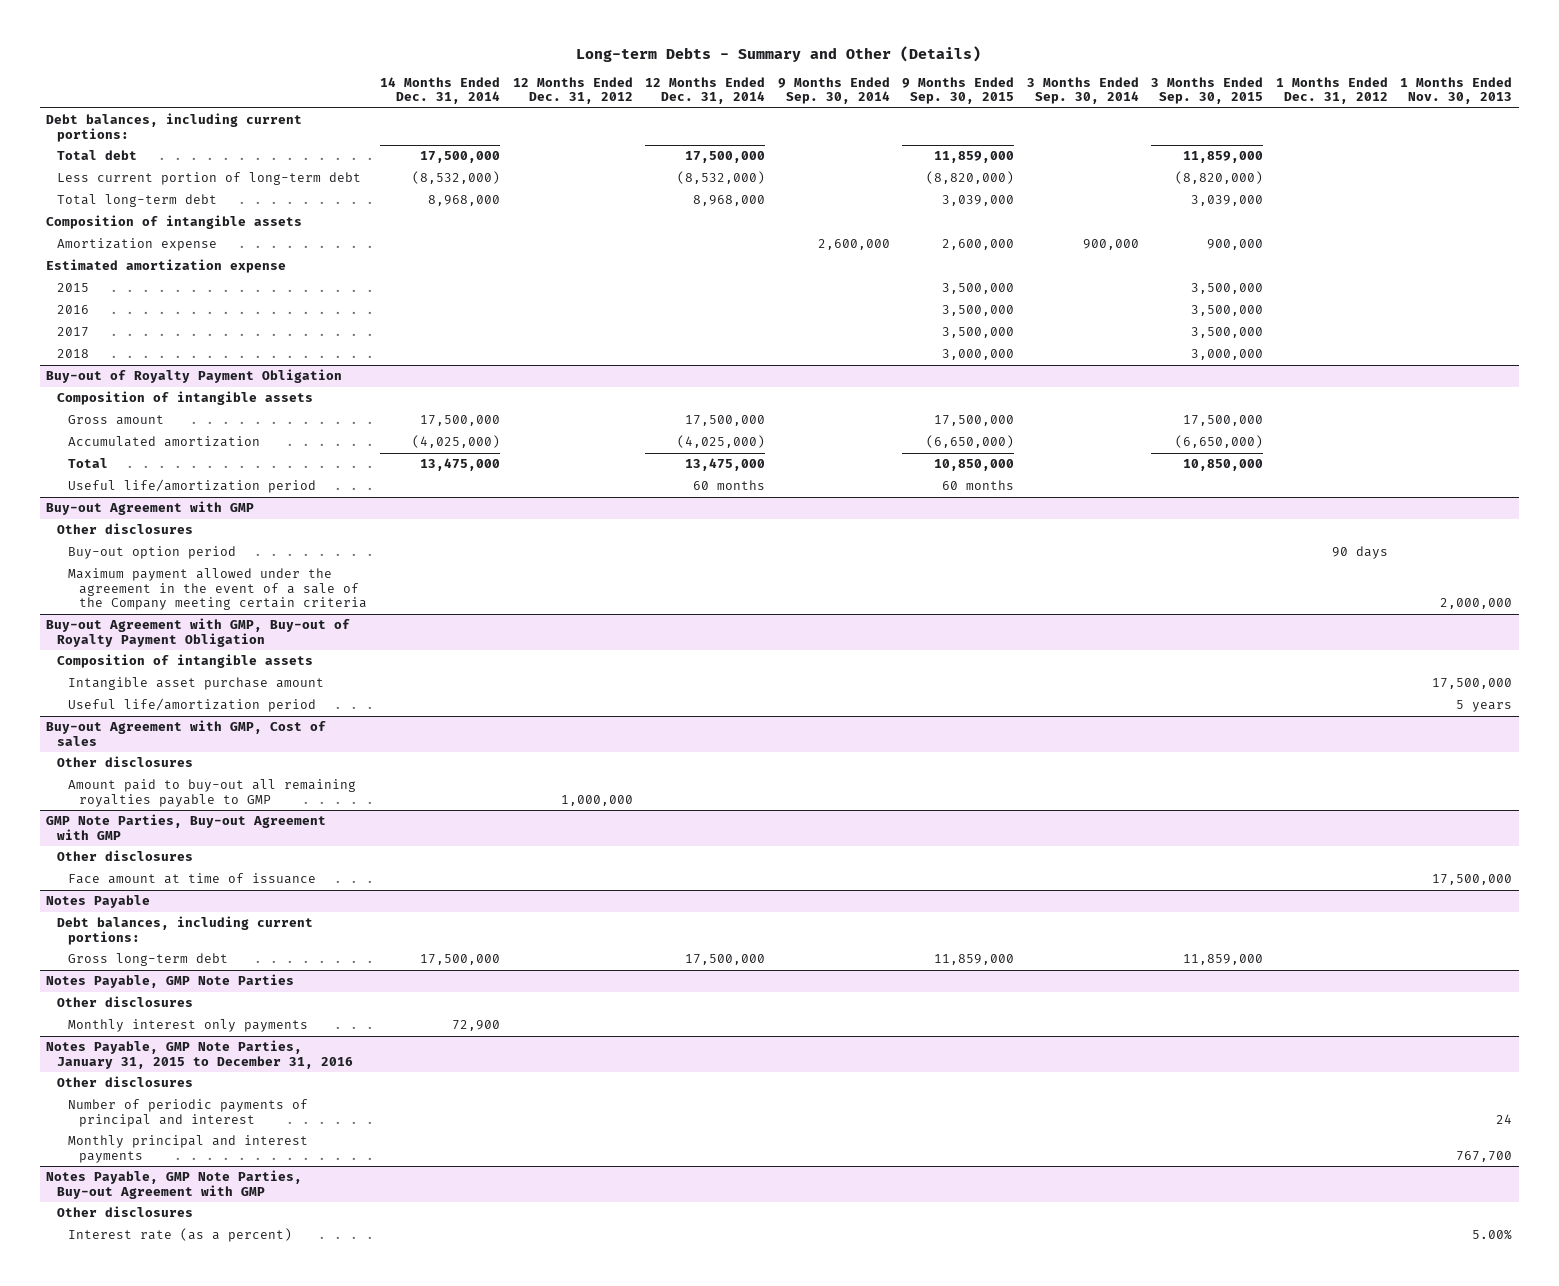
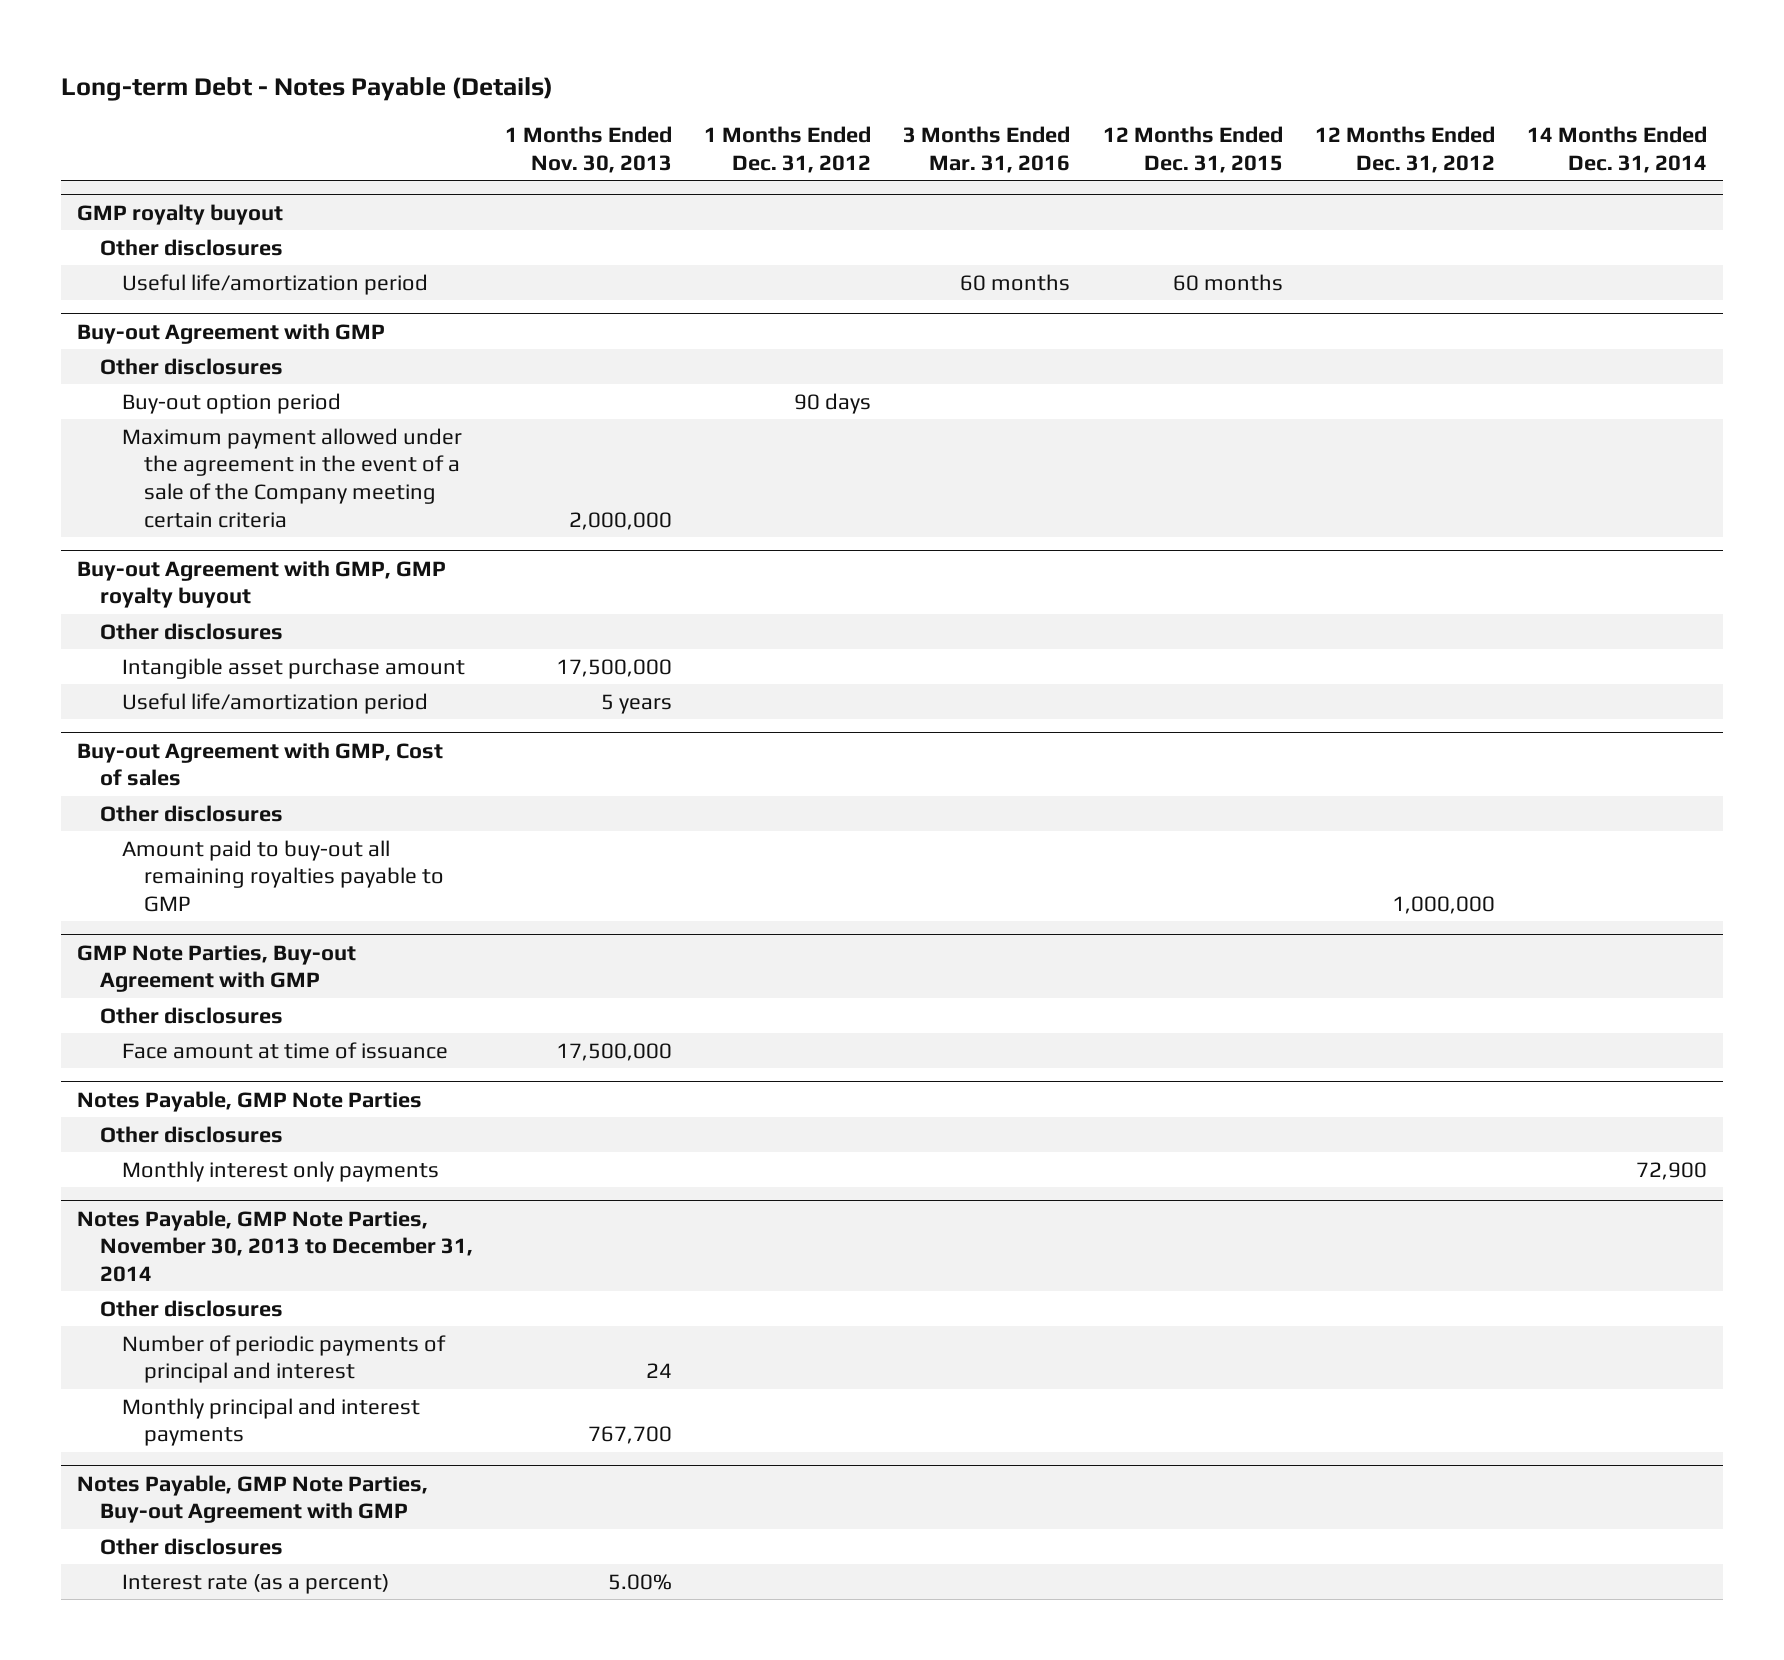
- Long-term Debts - Summary and Other (Details)
+ Long-term Debt - Notes Payable (Details)
- | 14 Months Ended Dec. 31, 2014 | 12 Months Ended Dec. 31, 2012 | 12 Months Ended Dec. 31, 2014 | 9 Months Ended Sep. 30, 2014 | 9 Months Ended Sep. 30, 2015 | 3 Months Ended Sep. 30, 2014 | 3 Months Ended Sep. 30, 2015 | 1 Months Ended Dec. 31, 2012 | 1 Months Ended Nov. 30, 2013
+ | 1 Months Ended Nov. 30, 2013 | 1 Months Ended Dec. 31, 2012 | 3 Months Ended Mar. 31, 2016 | 12 Months Ended Dec. 31, 2015 | 12 Months Ended Dec. 31, 2012 | 14 Months Ended Dec. 31, 2014
- Debt balances, including current portions:
- Total debt | 17,500,000 | | 17,500,000 | | 11,859,000 | | 11,859,000 | |
- Less current portion of long-term debt | (8,532,000) | | (8,532,000) | | (8,820,000) | | (8,820,000) | |
- Total long-term debt | 8,968,000 | | 8,968,000 | | 3,039,000 | | 3,039,000 | |
- Composition of intangible assets
- Amortization expense | | | | 2,600,000 | 2,600,000 | 900,000 | 900,000 | |
- Estimated amortization expense
- 2015 | | | | | 3,500,000 | | 3,500,000 | |
- 2016 | | | | | 3,500,000 | | 3,500,000 | |
- 2017 | | | | | 3,500,000 | | 3,500,000 | |
- 2018 | | | | | 3,000,000 | | 3,000,000 | |
- Buy-out of Royalty Payment Obligation
- Composition of intangible assets
- Gross amount | 17,500,000 | | 17,500,000 | | 17,500,000 | | 17,500,000 | |
- Accumulated amortization | (4,025,000) | | (4,025,000) | | (6,650,000) | | (6,650,000) | |
- Total | 13,475,000 | | 13,475,000 | | 10,850,000 | | 10,850,000 | |
+ GMP royalty buyout
+ Other disclosures
- Buy-out Agreement with GMP, Buy-out of Royalty Payment Obligation
- Composition of intangible assets
+ Buy-out Agreement with GMP, GMP royalty buyout
+ Other disclosures
- Notes Payable
- Debt balances, including current portions:
- Gross long-term debt | 17,500,000 | | 17,500,000 | | 11,859,000 | | 11,859,000 | |
- Notes Payable, GMP Note Parties, January 31, 2015 to December 31, 2016
+ Notes Payable, GMP Note Parties, November 30, 2013 to December 31, 2014

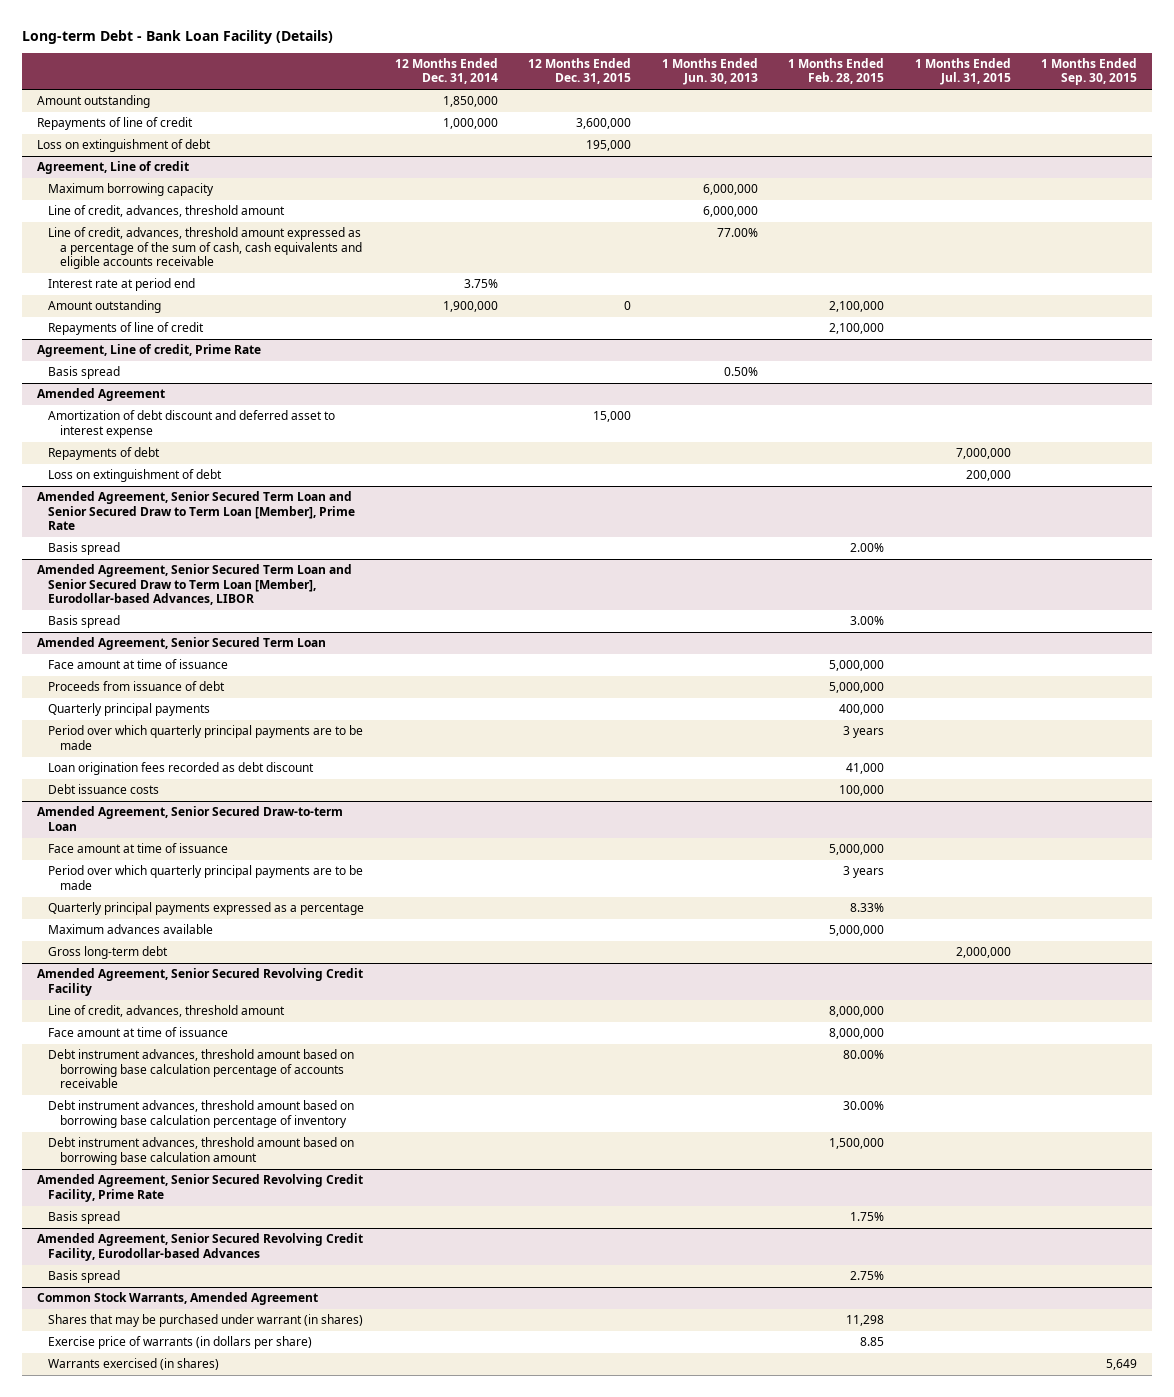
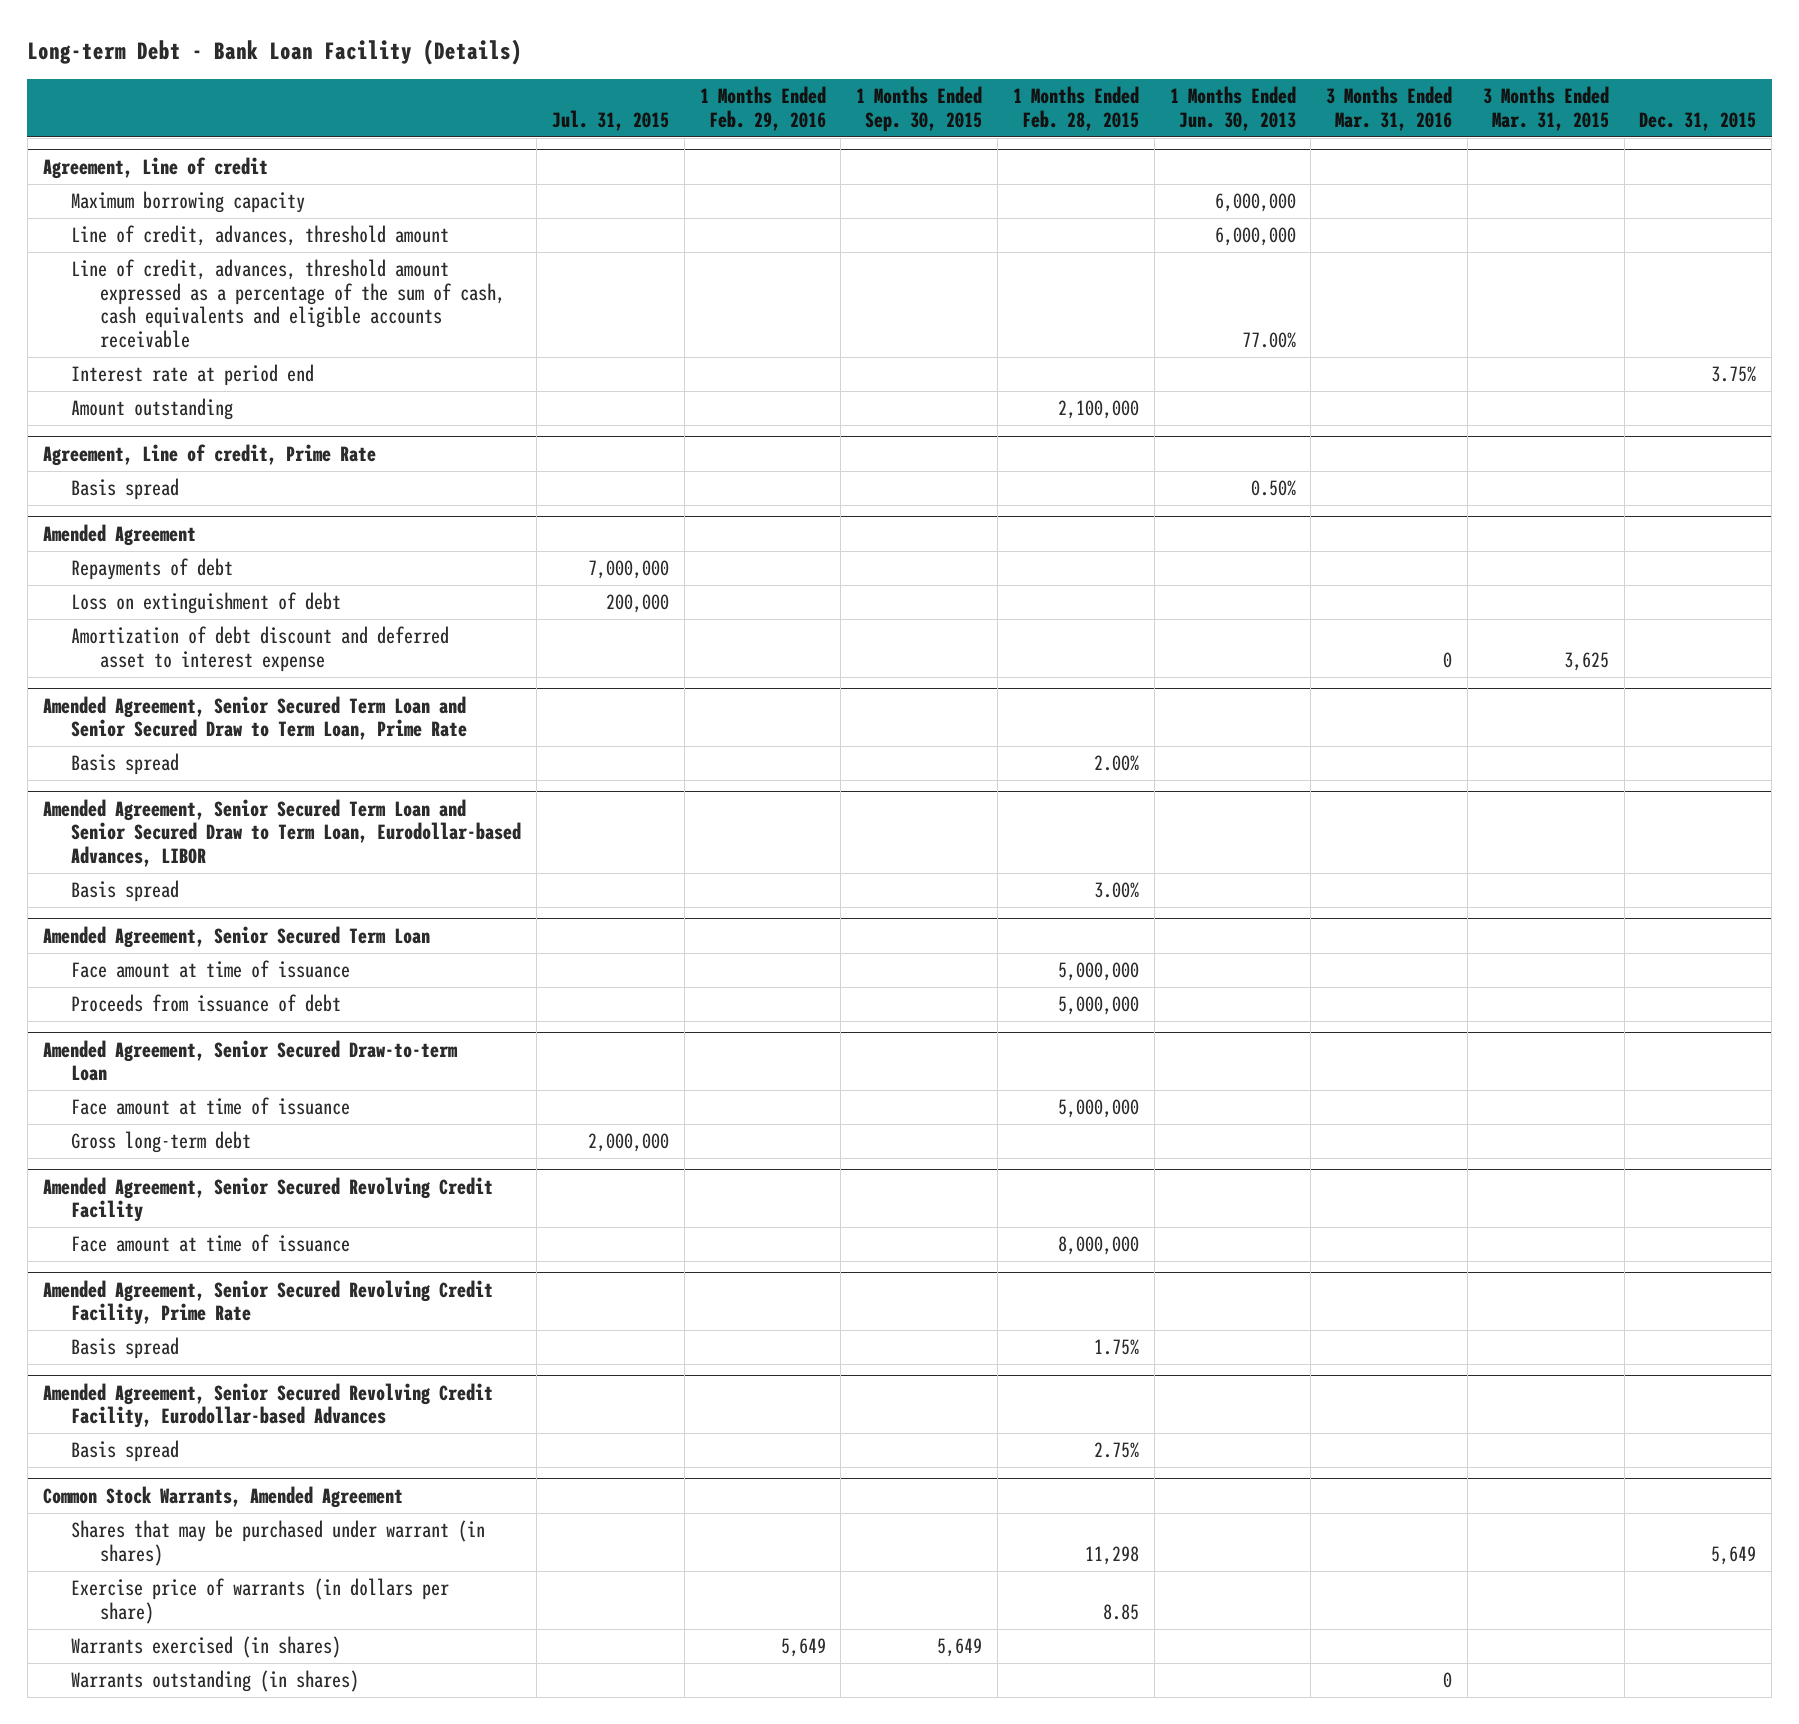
- | 12 Months Ended Dec. 31, 2014 | 12 Months Ended Dec. 31, 2015 | 1 Months Ended Jun. 30, 2013 | 1 Months Ended Feb. 28, 2015 | 1 Months Ended Jul. 31, 2015 | 1 Months Ended Sep. 30, 2015
+ | Jul. 31, 2015 | 1 Months Ended Feb. 29, 2016 | 1 Months Ended Sep. 30, 2015 | 1 Months Ended Feb. 28, 2015 | 1 Months Ended Jun. 30, 2013 | 3 Months Ended Mar. 31, 2016 | 3 Months Ended Mar. 31, 2015 | Dec. 31, 2015
- Amount outstanding | 1,850,000 | | | | |
- Repayments of line of credit | 1,000,000 | 3,600,000 | | | |
- Loss on extinguishment of debt | | 195,000 | | | |
@ Agreement, Line of credit
- Repayments of line of credit | | | | 2,100,000 | |
- Amended Agreement, Senior Secured Term Loan and Senior Secured Draw to Term Loan [Member], Prime Rate
@ Amended Agreement
moved down: Amortization of debt discount and deferred asset to interest expense | | | | | | 0 | 3,625 |
+ Amended Agreement, Senior Secured Term Loan and Senior Secured Draw to Term Loan, Prime Rate
- Amended Agreement, Senior Secured Term Loan and Senior Secured Draw to Term Loan [Member], Eurodollar-based Advances, LIBOR
+ Amended Agreement, Senior Secured Term Loan and Senior Secured Draw to Term Loan, Eurodollar-based Advances, LIBOR
@ Amended Agreement, Senior Secured Term Loan
- Quarterly principal payments | | | | 400,000 | |
- Period over which quarterly principal payments are to be made | | | | 3 years | |
- Loan origination fees recorded as debt discount | | | | 41,000 | |
- Debt issuance costs | | | | 100,000 | |
@ Amended Agreement, Senior Secured Draw-to-term Loan
- Period over which quarterly principal payments are to be made | | | | 3 years | |
- Quarterly principal payments expressed as a percentage | | | | 8.33% | |
- Maximum advances available | | | | 5,000,000 | |
@ Amended Agreement, Senior Secured Revolving Credit Facility
- Line of credit, advances, threshold amount | | | | 8,000,000 | |
- Debt instrument advances, threshold amount based on borrowing base calculation percentage of accounts receivable | | | | 80.00% | |
- Debt instrument advances, threshold amount based on borrowing base calculation percentage of inventory | | | | 30.00% | |
- Debt instrument advances, threshold amount based on borrowing base calculation amount | | | | 1,500,000 | |
@ Common Stock Warrants, Amended Agreement
+ Warrants outstanding (in shares) | | | | | | 0 | |

